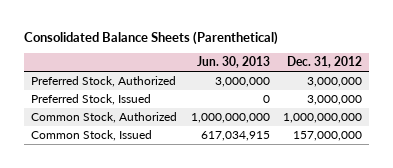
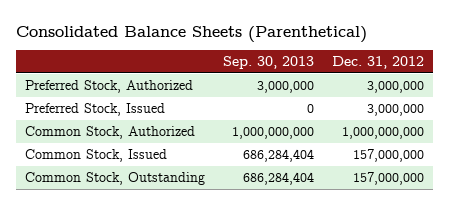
- | Jun. 30, 2013 | Dec. 31, 2012
+ | Sep. 30, 2013 | Dec. 31, 2012
+ Common Stock, Outstanding | 686,284,404 | 157,000,000

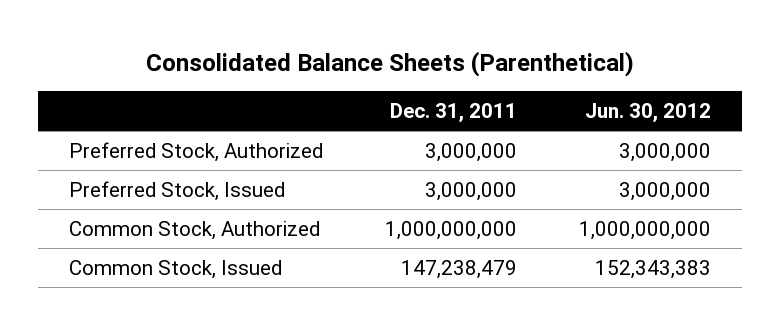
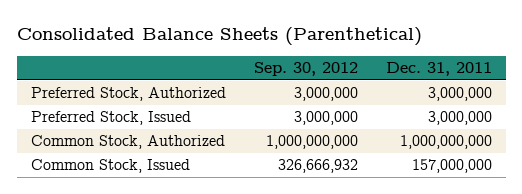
- | Dec. 31, 2011 | Jun. 30, 2012
+ | Sep. 30, 2012 | Dec. 31, 2011
- Common Stock, Issued | 147,238,479 | 152,343,383
+ Common Stock, Issued | 326,666,932 | 157,000,000

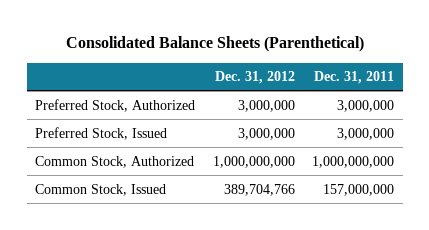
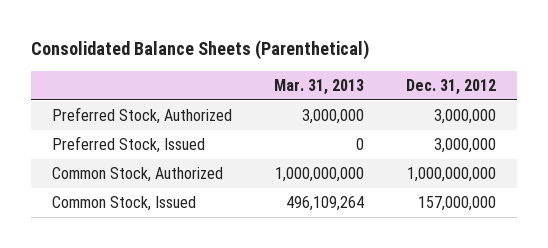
- | Dec. 31, 2012 | Dec. 31, 2011
+ | Mar. 31, 2013 | Dec. 31, 2012
- Common Stock, Issued | 389,704,766 | 157,000,000
+ Common Stock, Issued | 496,109,264 | 157,000,000

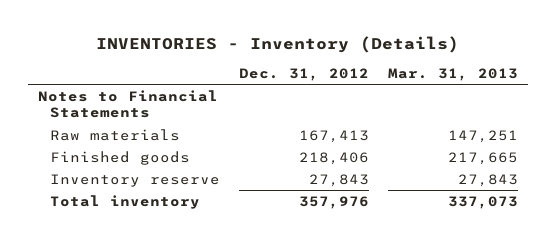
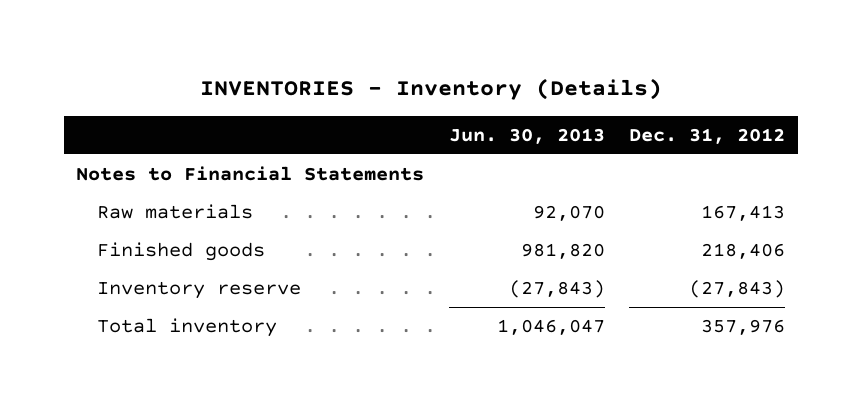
- | Dec. 31, 2012 | Mar. 31, 2013
+ | Jun. 30, 2013 | Dec. 31, 2012
- Inventory reserve | 27,843 | 27,843
+ Inventory reserve | (27,843) | (27,843)

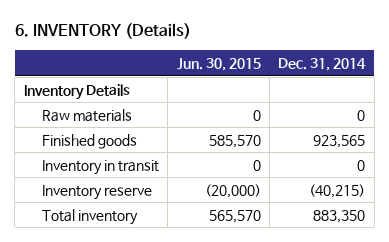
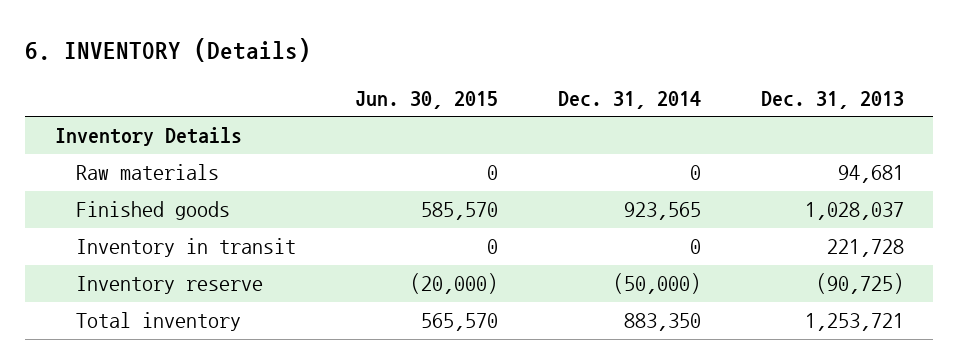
- | Jun. 30, 2015 | Dec. 31, 2014
+ | Jun. 30, 2015 | Dec. 31, 2014 | Dec. 31, 2013
- Inventory reserve | (20,000) | (40,215)
+ Inventory reserve | (20,000) | (50,000) | (90,725)

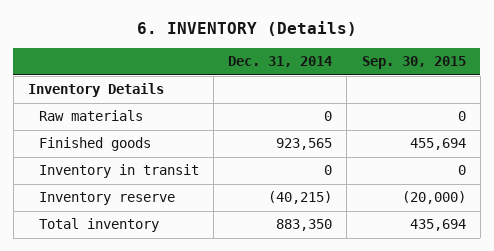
- | Jun. 30, 2015 | Dec. 31, 2014 | Dec. 31, 2013
+ | Dec. 31, 2014 | Sep. 30, 2015
- Inventory reserve | (20,000) | (50,000) | (90,725)
+ Inventory reserve | (40,215) | (20,000)

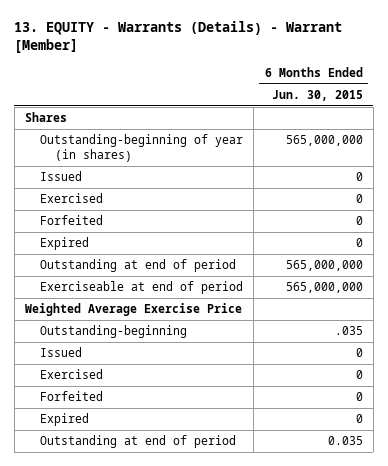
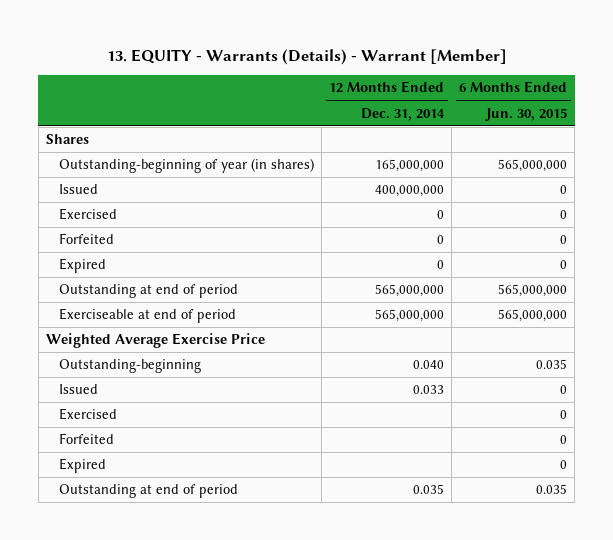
- | 6 Months Ended Jun. 30, 2015
+ | 12 Months Ended Dec. 31, 2014 | 6 Months Ended Jun. 30, 2015
- Outstanding-beginning | .035
+ Outstanding-beginning | 0.040 | 0.035

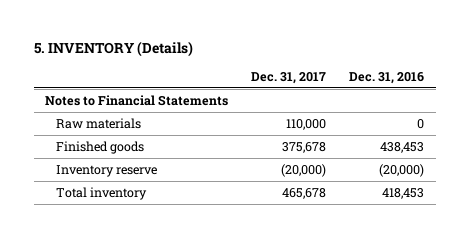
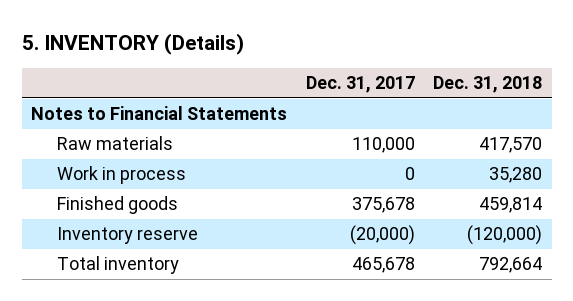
- | Dec. 31, 2017 | Dec. 31, 2016
+ | Dec. 31, 2017 | Dec. 31, 2018
+ Work in process | 0 | 35,280

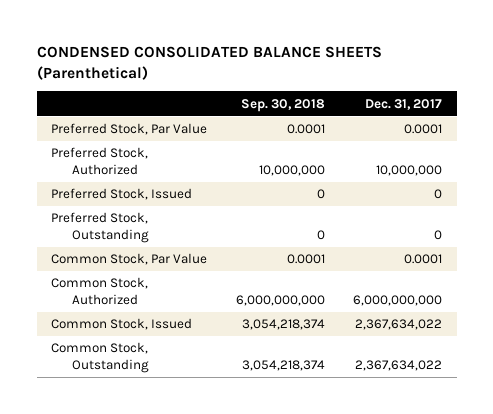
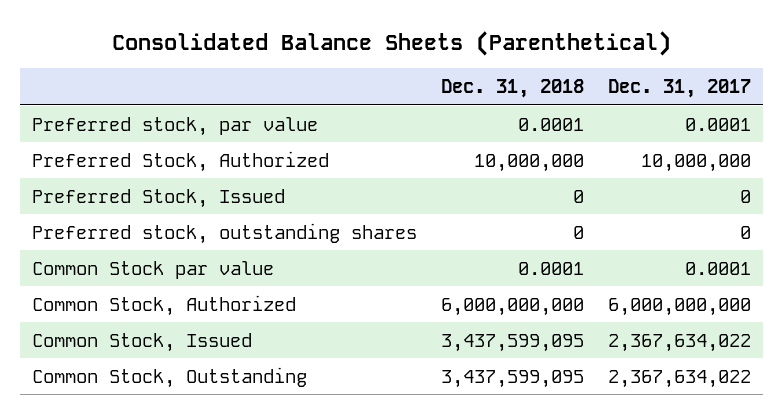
- CONDENSED CONSOLIDATED BALANCE SHEETS (Parenthetical)
+ Consolidated Balance Sheets (Parenthetical)
- | Sep. 30, 2018 | Dec. 31, 2017
+ | Dec. 31, 2018 | Dec. 31, 2017
- Preferred Stock, Par Value | 0.0001 | 0.0001
+ Preferred stock, par value | 0.0001 | 0.0001
- Preferred Stock, Outstanding | 0 | 0
- Common Stock, Par Value | 0.0001 | 0.0001
+ Preferred stock, outstanding shares | 0 | 0
+ Common Stock par value | 0.0001 | 0.0001

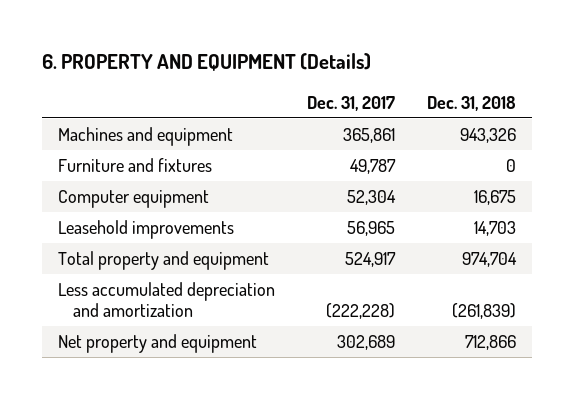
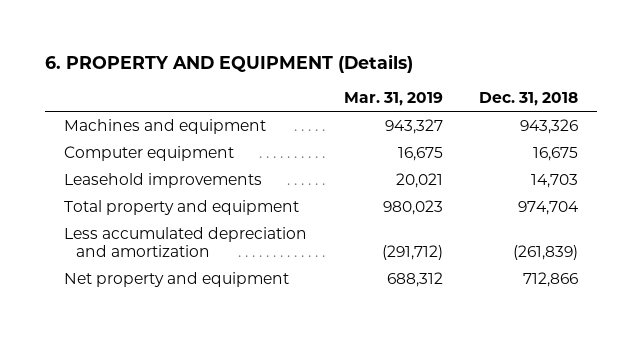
- | Dec. 31, 2017 | Dec. 31, 2018
+ | Mar. 31, 2019 | Dec. 31, 2018
- Furniture and fixtures | 49,787 | 0

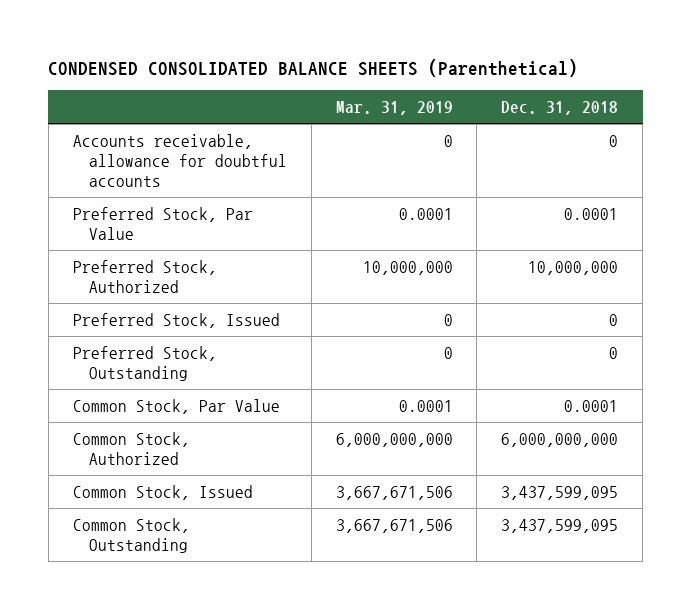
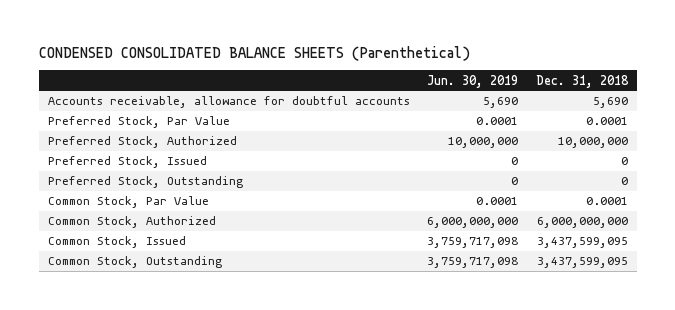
- | Mar. 31, 2019 | Dec. 31, 2018
+ | Jun. 30, 2019 | Dec. 31, 2018
- Accounts receivable, allowance for doubtful accounts | 0 | 0
+ Accounts receivable, allowance for doubtful accounts | 5,690 | 5,690

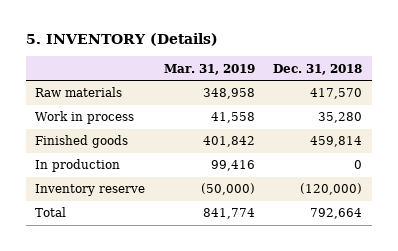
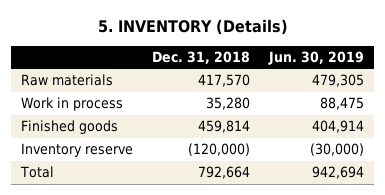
- | Mar. 31, 2019 | Dec. 31, 2018
+ | Dec. 31, 2018 | Jun. 30, 2019
- In production | 99,416 | 0

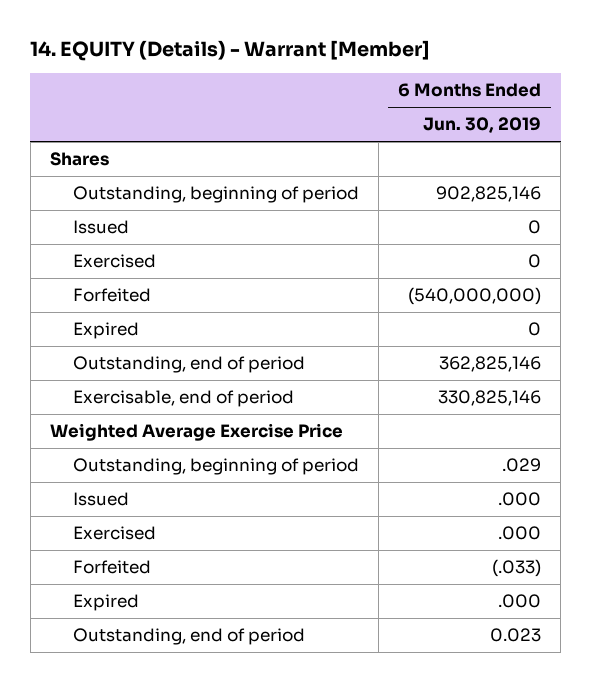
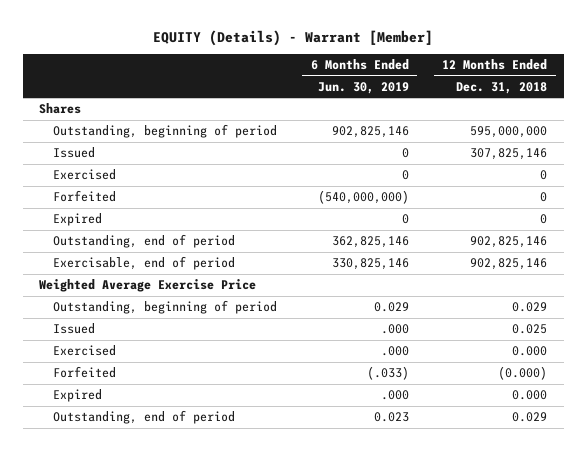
- 14. EQUITY (Details) - Warrant [Member]
+ EQUITY (Details) - Warrant [Member]
- | 6 Months Ended Jun. 30, 2019
+ | 6 Months Ended Jun. 30, 2019 | 12 Months Ended Dec. 31, 2018
- Outstanding, beginning of period | .029
+ Outstanding, beginning of period | 0.029 | 0.029

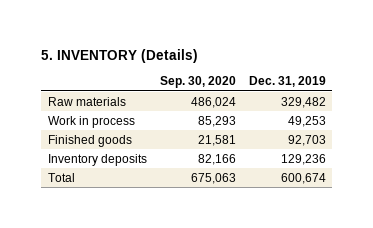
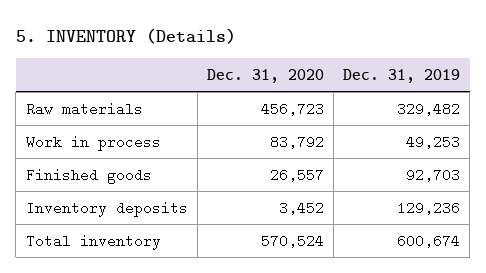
- | Sep. 30, 2020 | Dec. 31, 2019
+ | Dec. 31, 2020 | Dec. 31, 2019
- Total | 675,063 | 600,674
+ Total inventory | 570,524 | 600,674

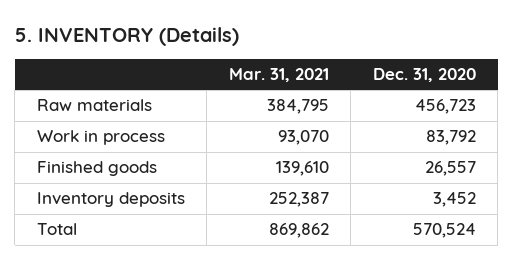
- | Dec. 31, 2020 | Dec. 31, 2019
+ | Mar. 31, 2021 | Dec. 31, 2020
- Total inventory | 570,524 | 600,674
+ Total | 869,862 | 570,524

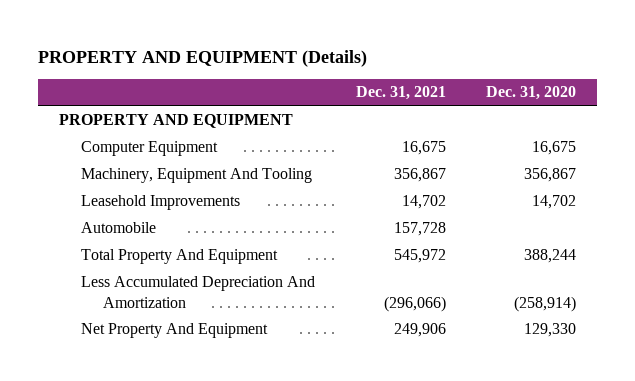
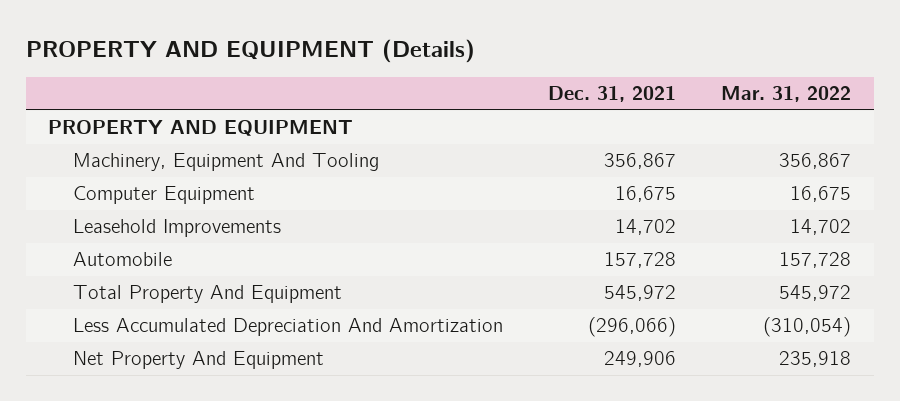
- | Dec. 31, 2021 | Dec. 31, 2020
+ | Dec. 31, 2021 | Mar. 31, 2022
moved down: Computer Equipment | 16,675 | 16,675

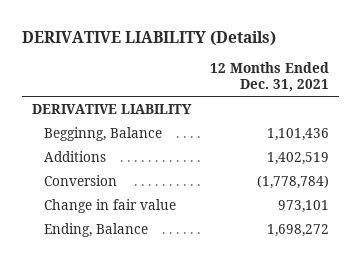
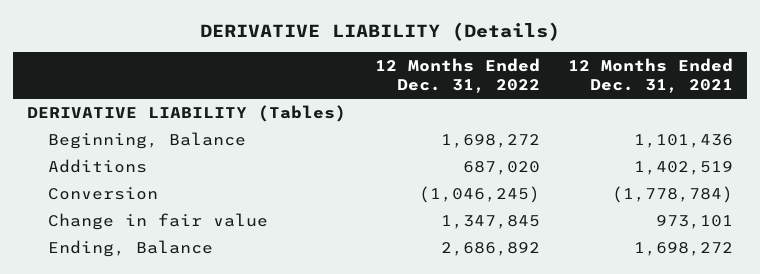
- | 12 Months Ended Dec. 31, 2021
+ | 12 Months Ended Dec. 31, 2022 | 12 Months Ended Dec. 31, 2021
- DERIVATIVE LIABILITY
- Begginng, Balance | 1,101,436
+ DERIVATIVE LIABILITY (Tables)
+ Beginning, Balance | 1,698,272 | 1,101,436

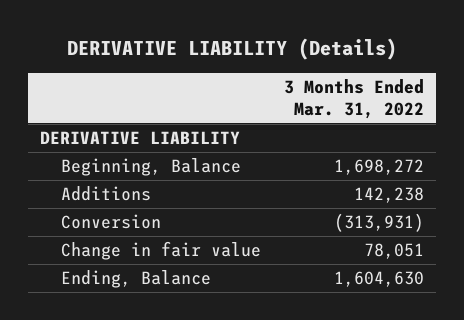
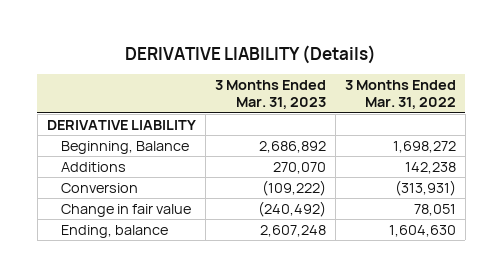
- | 3 Months Ended Mar. 31, 2022
+ | 3 Months Ended Mar. 31, 2023 | 3 Months Ended Mar. 31, 2022
- Ending, Balance | 1,604,630
+ Ending, balance | 2,607,248 | 1,604,630

